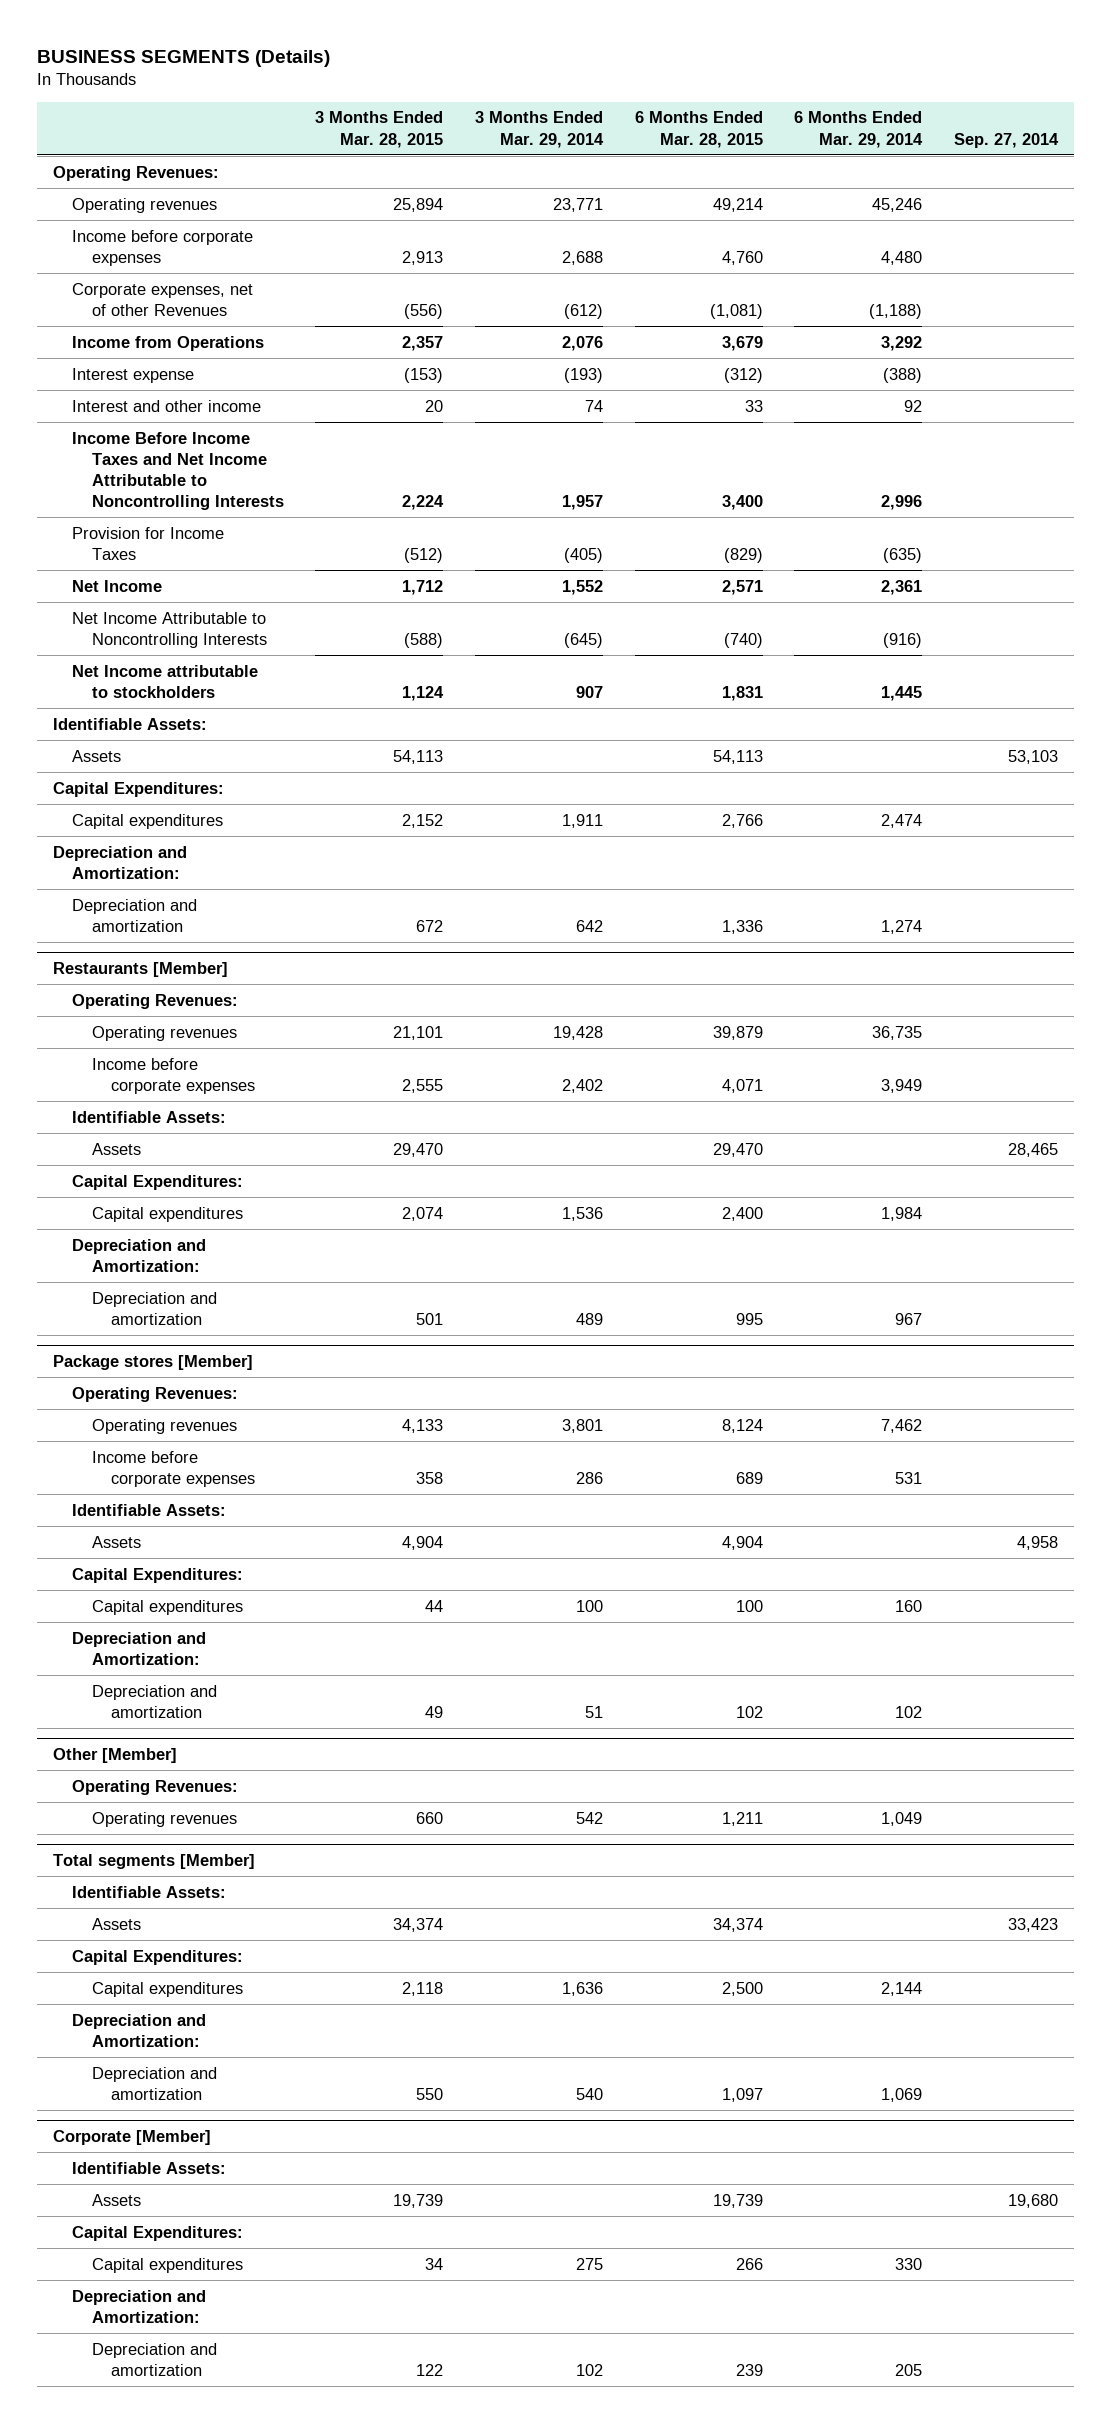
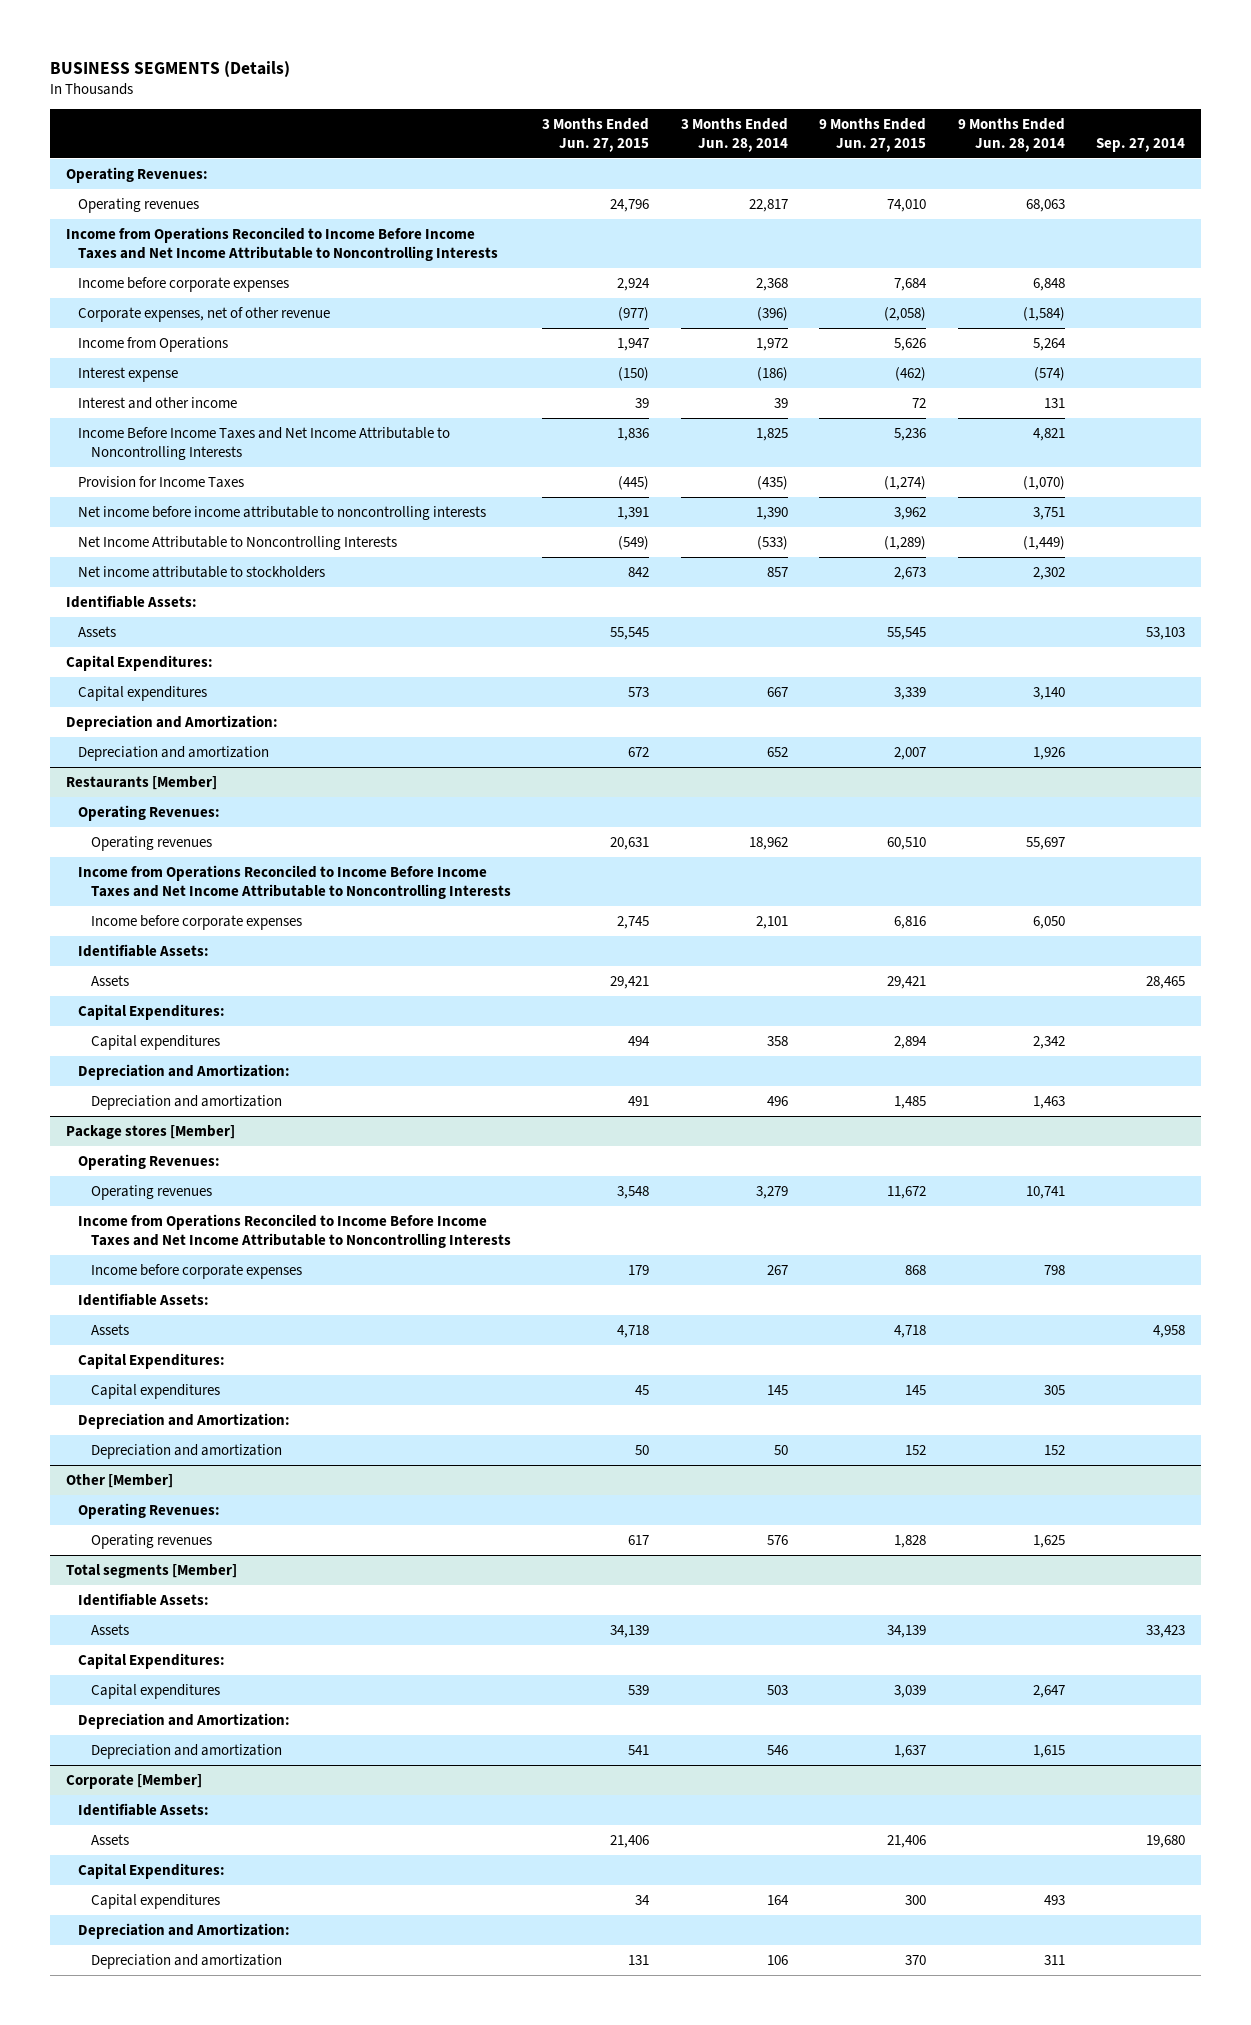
- | 3 Months Ended Mar. 28, 2015 | 3 Months Ended Mar. 29, 2014 | 6 Months Ended Mar. 28, 2015 | 6 Months Ended Mar. 29, 2014 | Sep. 27, 2014
+ | 3 Months Ended Jun. 27, 2015 | 3 Months Ended Jun. 28, 2014 | 9 Months Ended Jun. 27, 2015 | 9 Months Ended Jun. 28, 2014 | Sep. 27, 2014
+ Income from Operations Reconciled to Income Before Income Taxes and Net Income Attributable to Noncontrolling Interests
- Corporate expenses, net of other Revenues | (556) | (612) | (1,081) | (1,188) |
+ Corporate expenses, net of other revenue | (977) | (396) | (2,058) | (1,584) |
- Net Income | 1,712 | 1,552 | 2,571 | 2,361 |
+ Net income before income attributable to noncontrolling interests | 1,391 | 1,390 | 3,962 | 3,751 |
- Net Income attributable to stockholders | 1,124 | 907 | 1,831 | 1,445 |
+ Net income attributable to stockholders | 842 | 857 | 2,673 | 2,302 |
@ Restaurants [Member]
+ Income from Operations Reconciled to Income Before Income Taxes and Net Income Attributable to Noncontrolling Interests
@ Package stores [Member]
+ Income from Operations Reconciled to Income Before Income Taxes and Net Income Attributable to Noncontrolling Interests

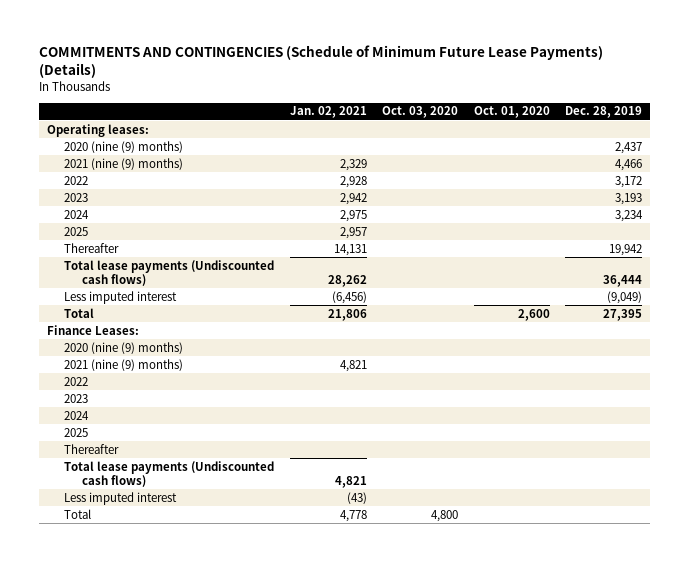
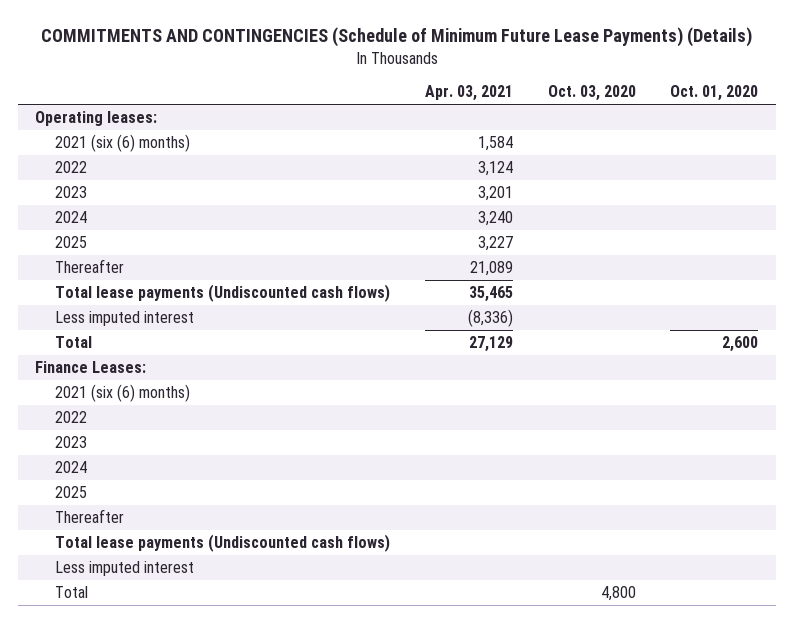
- | Jan. 02, 2021 | Oct. 03, 2020 | Oct. 01, 2020 | Dec. 28, 2019
+ | Apr. 03, 2021 | Oct. 03, 2020 | Oct. 01, 2020
- 2020 (nine (9) months) | | | | 2,437
- 2021 (nine (9) months) | 2,329 | | | 4,466
+ 2021 (six (6) months) | 1,584 | |
- 2020 (nine (9) months)
- 2021 (nine (9) months) | 4,821 | | |
+ 2021 (six (6) months)

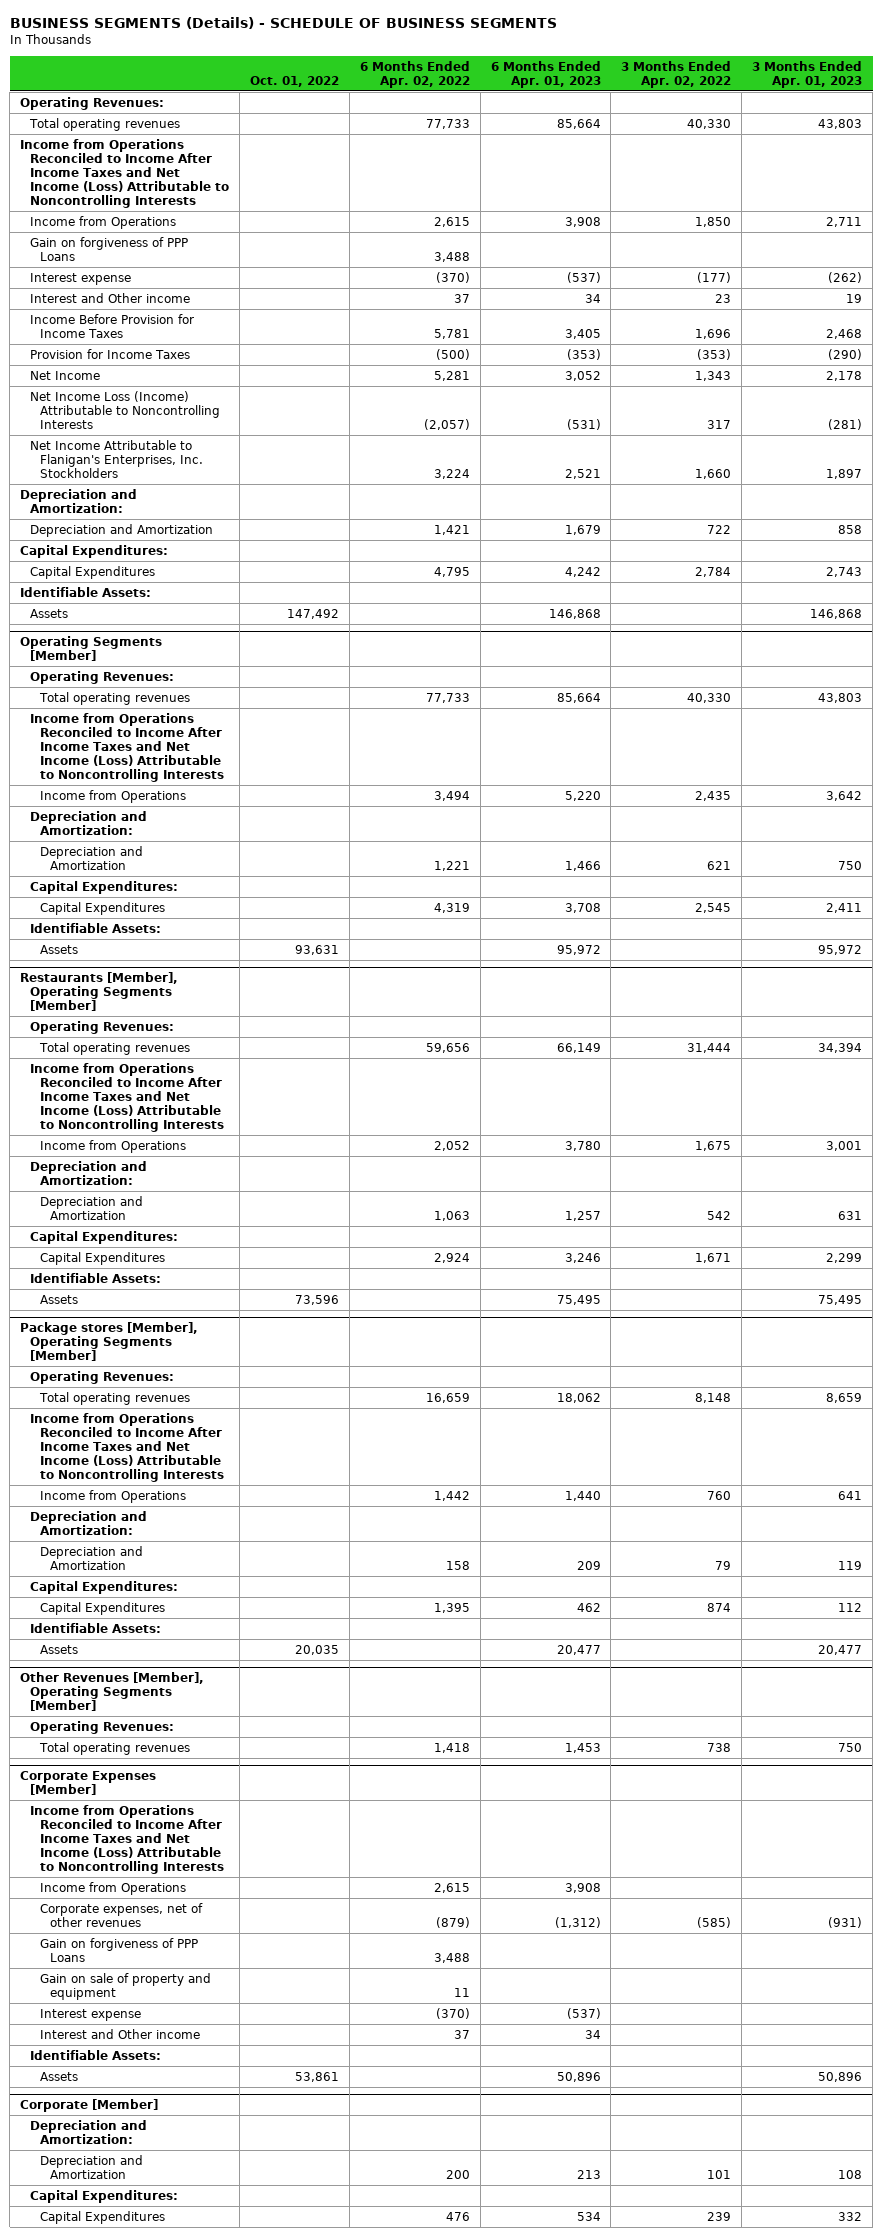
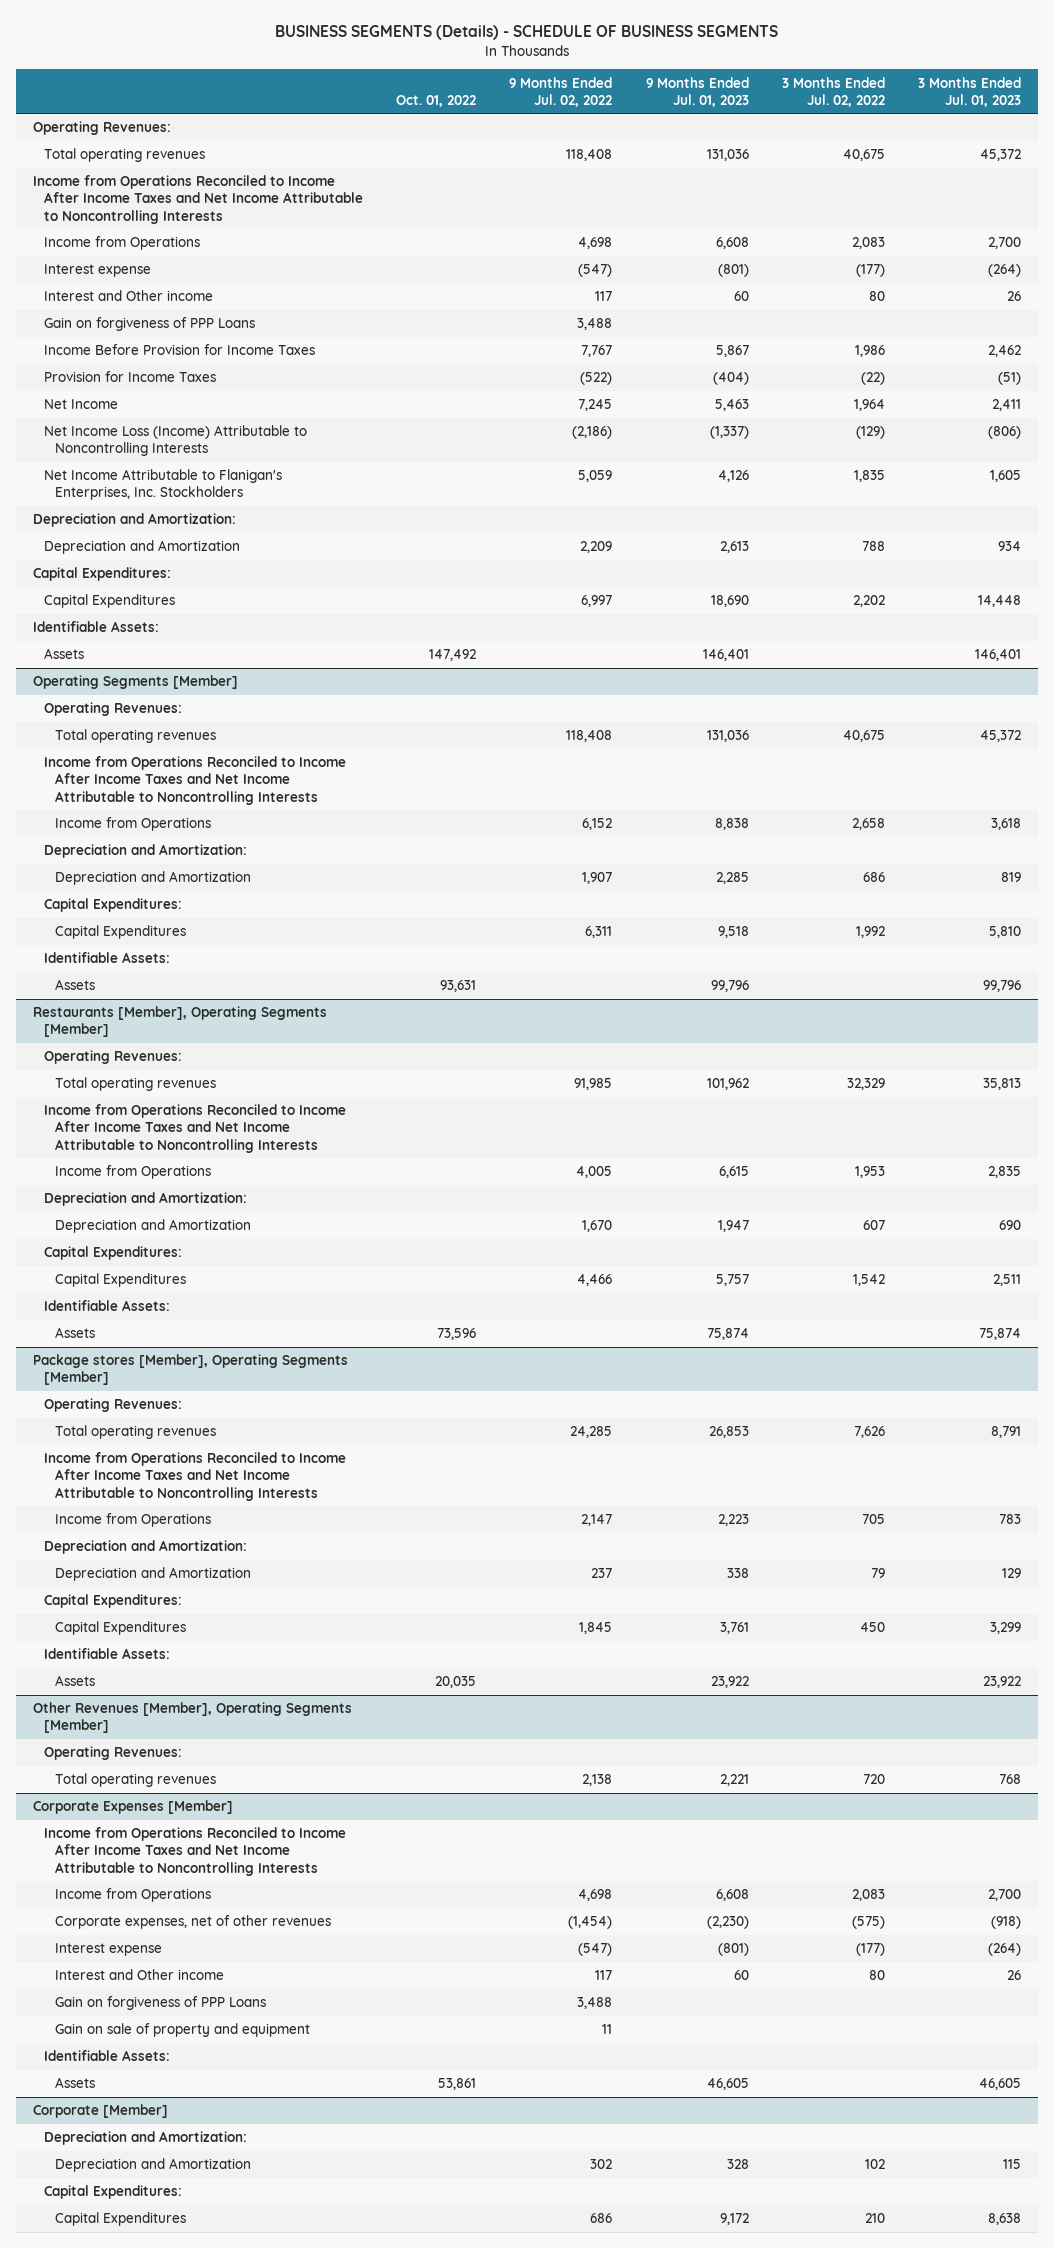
- | Oct. 01, 2022 | 6 Months Ended Apr. 02, 2022 | 6 Months Ended Apr. 01, 2023 | 3 Months Ended Apr. 02, 2022 | 3 Months Ended Apr. 01, 2023
+ | Oct. 01, 2022 | 9 Months Ended Jul. 02, 2022 | 9 Months Ended Jul. 01, 2023 | 3 Months Ended Jul. 02, 2022 | 3 Months Ended Jul. 01, 2023
- Income from Operations Reconciled to Income After Income Taxes and Net Income (Loss) Attributable to Noncontrolling Interests
+ Income from Operations Reconciled to Income After Income Taxes and Net Income Attributable to Noncontrolling Interests
moved down: Gain on forgiveness of PPP Loans | | 3,488 | | |
@ Operating Segments [Member]
- Income from Operations Reconciled to Income After Income Taxes and Net Income (Loss) Attributable to Noncontrolling Interests
+ Income from Operations Reconciled to Income After Income Taxes and Net Income Attributable to Noncontrolling Interests
@ Restaurants [Member], Operating Segments [Member]
- Income from Operations Reconciled to Income After Income Taxes and Net Income (Loss) Attributable to Noncontrolling Interests
+ Income from Operations Reconciled to Income After Income Taxes and Net Income Attributable to Noncontrolling Interests
@ Package stores [Member], Operating Segments [Member]
- Income from Operations Reconciled to Income After Income Taxes and Net Income (Loss) Attributable to Noncontrolling Interests
+ Income from Operations Reconciled to Income After Income Taxes and Net Income Attributable to Noncontrolling Interests
@ Corporate Expenses [Member]
- Income from Operations Reconciled to Income After Income Taxes and Net Income (Loss) Attributable to Noncontrolling Interests
+ Income from Operations Reconciled to Income After Income Taxes and Net Income Attributable to Noncontrolling Interests
moved down: Gain on forgiveness of PPP Loans | | 3,488 | | |
moved down: Gain on sale of property and equipment | | 11 | | |

